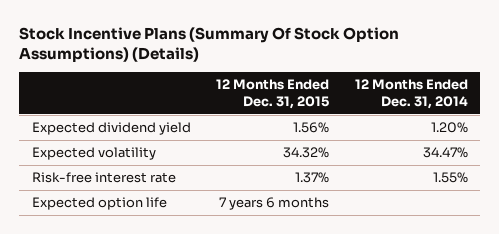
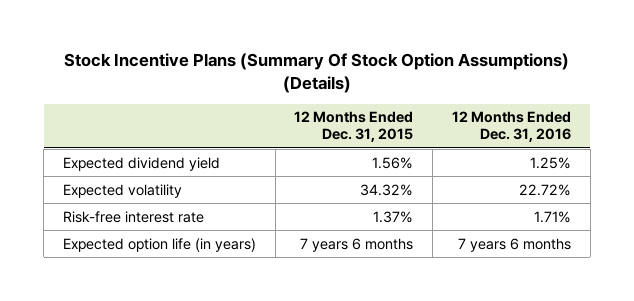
- | 12 Months Ended Dec. 31, 2015 | 12 Months Ended Dec. 31, 2014
+ | 12 Months Ended Dec. 31, 2015 | 12 Months Ended Dec. 31, 2016
- Expected option life | 7 years 6 months |
+ Expected option life (in years) | 7 years 6 months | 7 years 6 months

